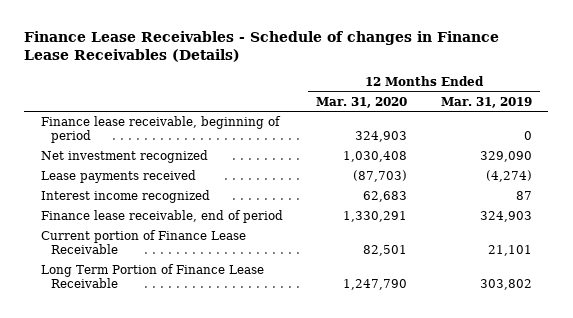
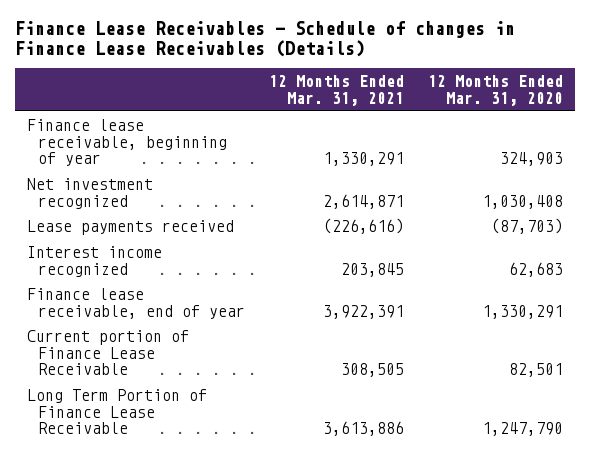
- | 12 Months Ended Mar. 31, 2020 | 12 Months Ended Mar. 31, 2019
+ | 12 Months Ended Mar. 31, 2021 | 12 Months Ended Mar. 31, 2020
- Finance lease receivable, beginning of period | 324,903 | 0
+ Finance lease receivable, beginning of year | 1,330,291 | 324,903
- Finance lease receivable, end of period | 1,330,291 | 324,903
+ Finance lease receivable, end of year | 3,922,391 | 1,330,291

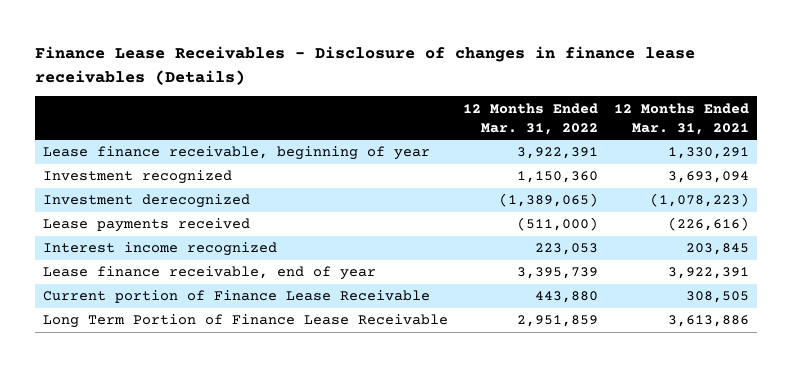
- Finance Lease Receivables - Schedule of changes in Finance Lease Receivables (Details)
+ Finance Lease Receivables - Disclosure of changes in finance lease receivables (Details)
- | 12 Months Ended Mar. 31, 2021 | 12 Months Ended Mar. 31, 2020
+ | 12 Months Ended Mar. 31, 2022 | 12 Months Ended Mar. 31, 2021
- Finance lease receivable, beginning of year | 1,330,291 | 324,903
- Net investment recognized | 2,614,871 | 1,030,408
+ Lease finance receivable, beginning of year | 3,922,391 | 1,330,291
+ Investment recognized | 1,150,360 | 3,693,094
+ Investment derecognized | (1,389,065) | (1,078,223)
- Finance lease receivable, end of year | 3,922,391 | 1,330,291
+ Lease finance receivable, end of year | 3,395,739 | 3,922,391

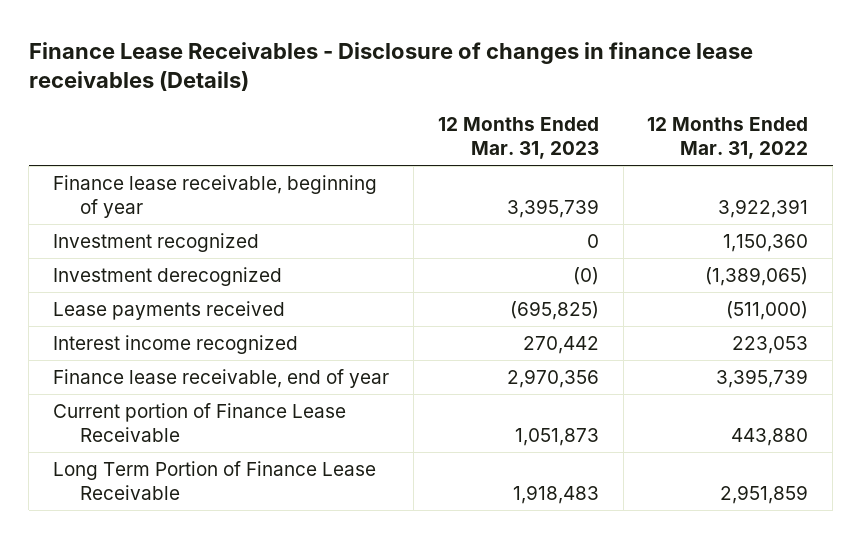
- | 12 Months Ended Mar. 31, 2022 | 12 Months Ended Mar. 31, 2021
+ | 12 Months Ended Mar. 31, 2023 | 12 Months Ended Mar. 31, 2022
- Lease finance receivable, beginning of year | 3,922,391 | 1,330,291
+ Finance lease receivable, beginning of year | 3,395,739 | 3,922,391
- Lease finance receivable, end of year | 3,395,739 | 3,922,391
+ Finance lease receivable, end of year | 2,970,356 | 3,395,739

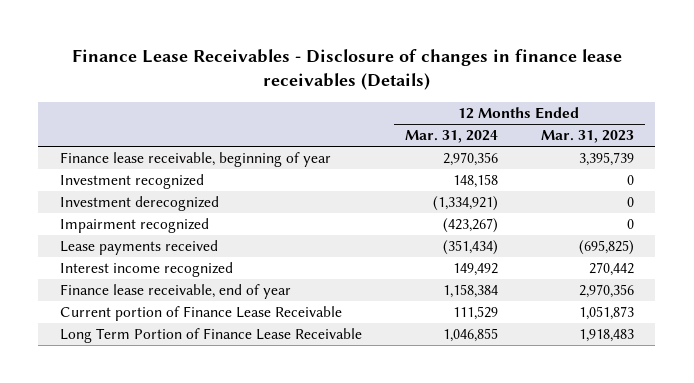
- | 12 Months Ended Mar. 31, 2023 | 12 Months Ended Mar. 31, 2022
+ | 12 Months Ended Mar. 31, 2024 | 12 Months Ended Mar. 31, 2023
- Investment derecognized | (0) | (1,389,065)
+ Investment derecognized | (1,334,921) | 0
+ Impairment recognized | (423,267) | 0

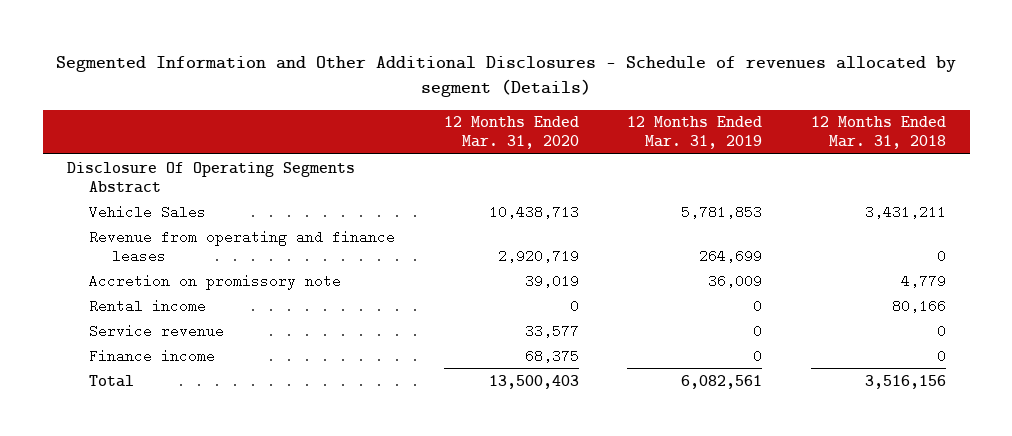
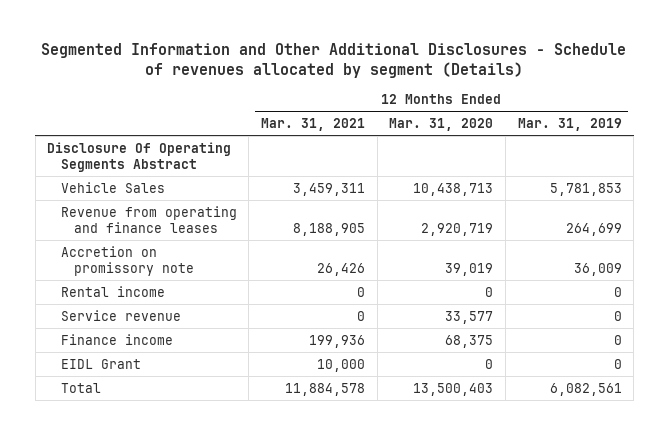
- | 12 Months Ended Mar. 31, 2020 | 12 Months Ended Mar. 31, 2019 | 12 Months Ended Mar. 31, 2018
+ | 12 Months Ended Mar. 31, 2021 | 12 Months Ended Mar. 31, 2020 | 12 Months Ended Mar. 31, 2019
+ EIDL Grant | 10,000 | 0 | 0

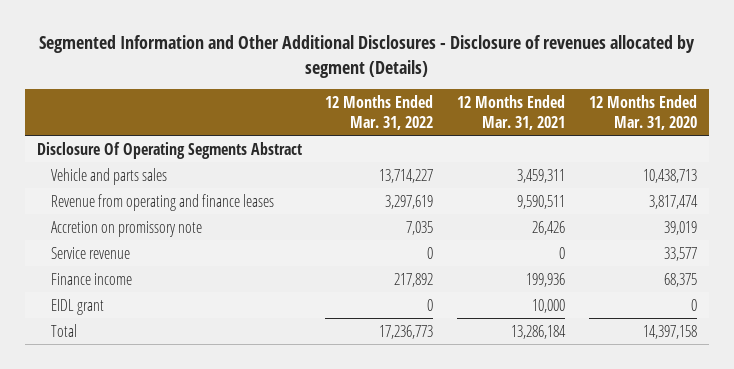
- Segmented Information and Other Additional Disclosures - Schedule of revenues allocated by segment (Details)
+ Segmented Information and Other Additional Disclosures - Disclosure of revenues allocated by segment (Details)
- | 12 Months Ended Mar. 31, 2021 | 12 Months Ended Mar. 31, 2020 | 12 Months Ended Mar. 31, 2019
+ | 12 Months Ended Mar. 31, 2022 | 12 Months Ended Mar. 31, 2021 | 12 Months Ended Mar. 31, 2020
- Vehicle Sales | 3,459,311 | 10,438,713 | 5,781,853
- Revenue from operating and finance leases | 8,188,905 | 2,920,719 | 264,699
+ Vehicle and parts sales | 13,714,227 | 3,459,311 | 10,438,713
+ Revenue from operating and finance leases | 3,297,619 | 9,590,511 | 3,817,474
- Rental income | 0 | 0 | 0
- EIDL Grant | 10,000 | 0 | 0
- Total | 11,884,578 | 13,500,403 | 6,082,561
+ EIDL grant | 0 | 10,000 | 0
+ Total | 17,236,773 | 13,286,184 | 14,397,158

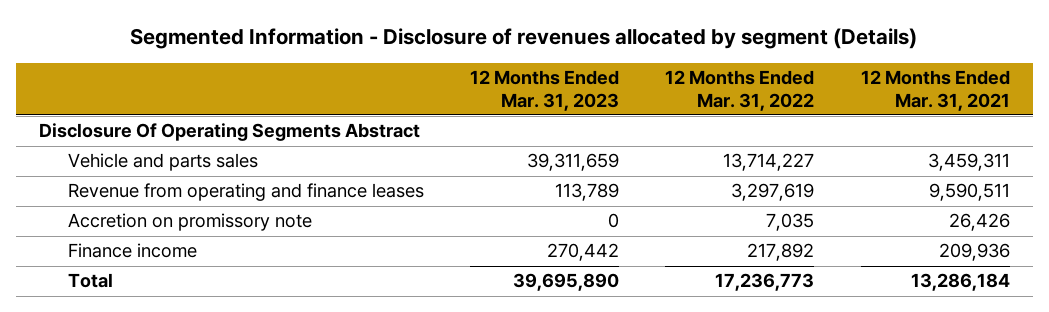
- Segmented Information and Other Additional Disclosures - Disclosure of revenues allocated by segment (Details)
+ Segmented Information - Disclosure of revenues allocated by segment (Details)
- | 12 Months Ended Mar. 31, 2022 | 12 Months Ended Mar. 31, 2021 | 12 Months Ended Mar. 31, 2020
+ | 12 Months Ended Mar. 31, 2023 | 12 Months Ended Mar. 31, 2022 | 12 Months Ended Mar. 31, 2021
- Service revenue | 0 | 0 | 33,577
- Finance income | 217,892 | 199,936 | 68,375
- EIDL grant | 0 | 10,000 | 0
+ Finance income | 270,442 | 217,892 | 209,936

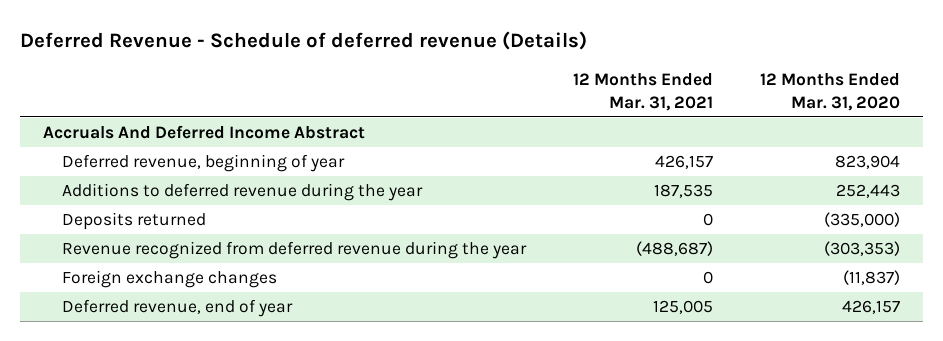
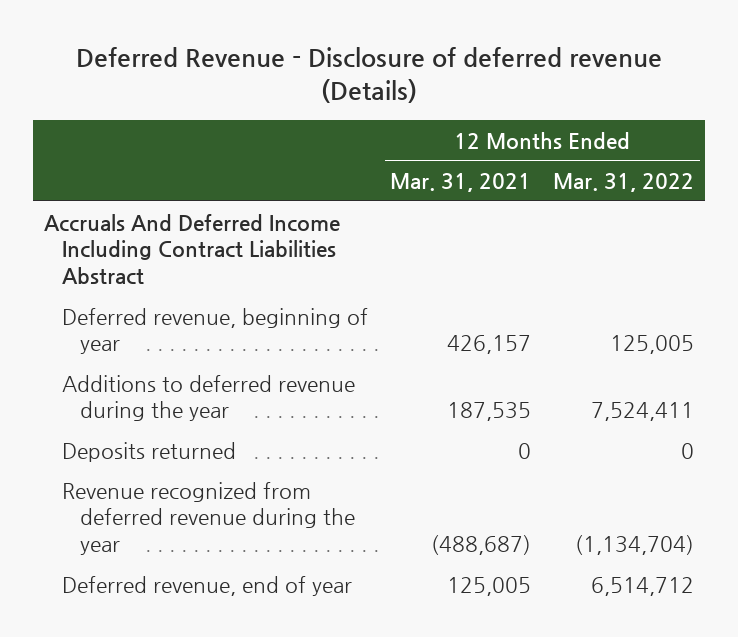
- Deferred Revenue - Schedule of deferred revenue (Details)
+ Deferred Revenue - Disclosure of deferred revenue (Details)
- | 12 Months Ended Mar. 31, 2021 | 12 Months Ended Mar. 31, 2020
+ | 12 Months Ended Mar. 31, 2021 | 12 Months Ended Mar. 31, 2022
- Accruals And Deferred Income Abstract
+ Accruals And Deferred Income Including Contract Liabilities Abstract
- Foreign exchange changes | 0 | (11,837)

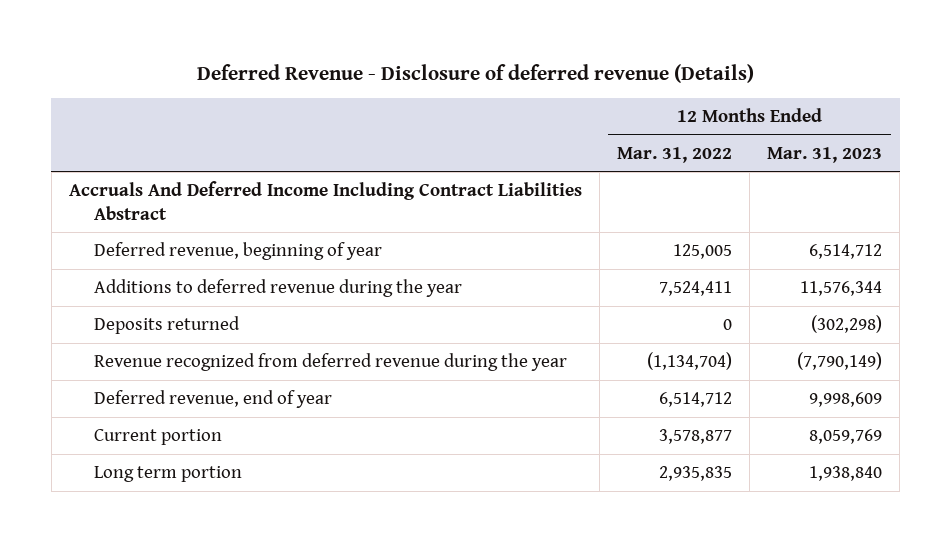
- | 12 Months Ended Mar. 31, 2021 | 12 Months Ended Mar. 31, 2022
+ | 12 Months Ended Mar. 31, 2022 | 12 Months Ended Mar. 31, 2023
+ Current portion | 3,578,877 | 8,059,769
+ Long term portion | 2,935,835 | 1,938,840

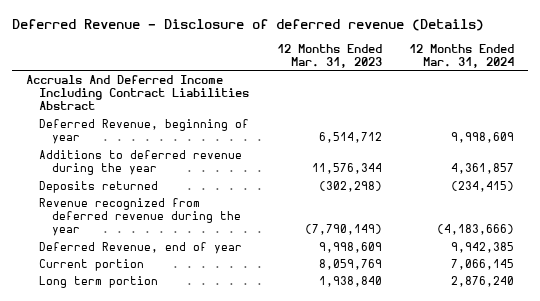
- | 12 Months Ended Mar. 31, 2022 | 12 Months Ended Mar. 31, 2023
+ | 12 Months Ended Mar. 31, 2023 | 12 Months Ended Mar. 31, 2024
- Deferred revenue, beginning of year | 125,005 | 6,514,712
+ Deferred Revenue, beginning of year | 6,514,712 | 9,998,609
- Deferred revenue, end of year | 6,514,712 | 9,998,609
+ Deferred Revenue, end of year | 9,998,609 | 9,942,385

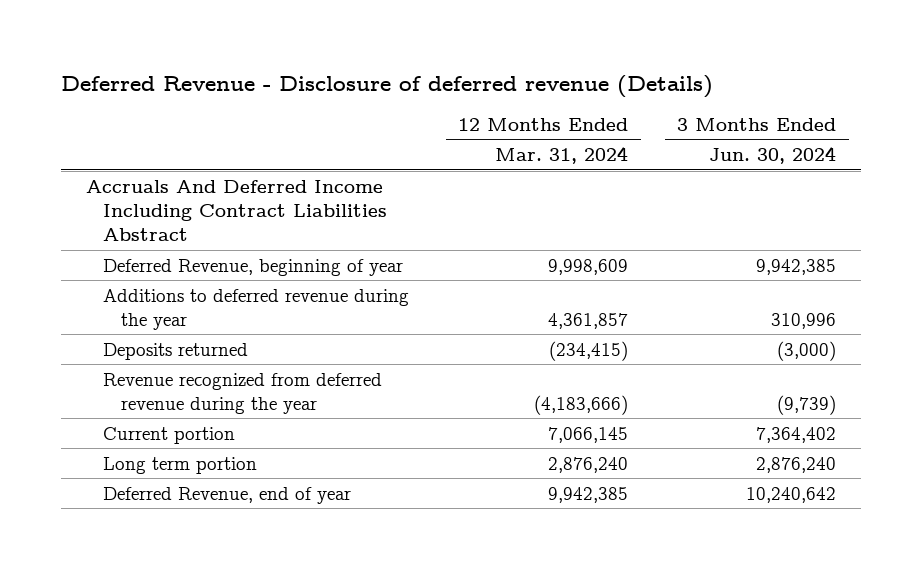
- | 12 Months Ended Mar. 31, 2023 | 12 Months Ended Mar. 31, 2024
+ | 12 Months Ended Mar. 31, 2024 | 3 Months Ended Jun. 30, 2024
moved down: Deferred Revenue, end of year | 9,942,385 | 10,240,642

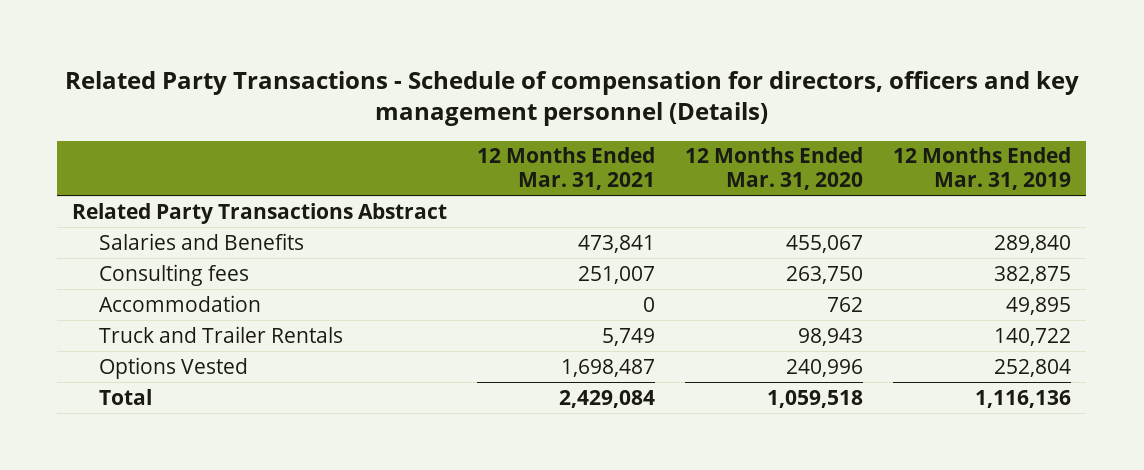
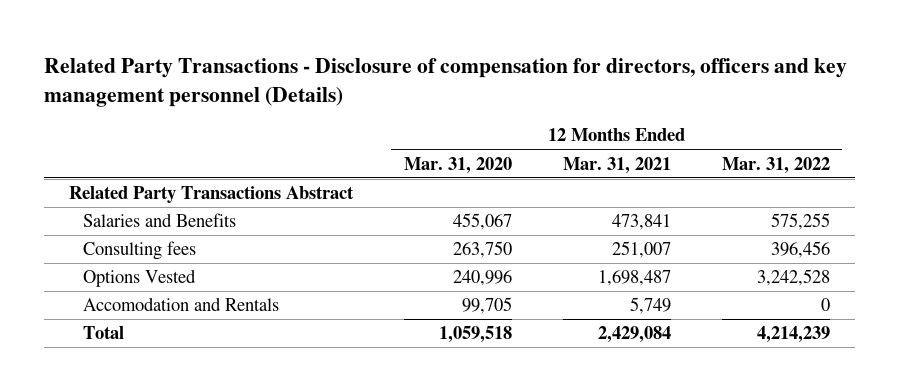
- Related Party Transactions - Schedule of compensation for directors, officers and key management personnel (Details)
+ Related Party Transactions - Disclosure of compensation for directors, officers and key management personnel (Details)
- | 12 Months Ended Mar. 31, 2021 | 12 Months Ended Mar. 31, 2020 | 12 Months Ended Mar. 31, 2019
+ | 12 Months Ended Mar. 31, 2020 | 12 Months Ended Mar. 31, 2021 | 12 Months Ended Mar. 31, 2022
- Accommodation | 0 | 762 | 49,895
- Truck and Trailer Rentals | 5,749 | 98,943 | 140,722
+ Accomodation and Rentals | 99,705 | 5,749 | 0

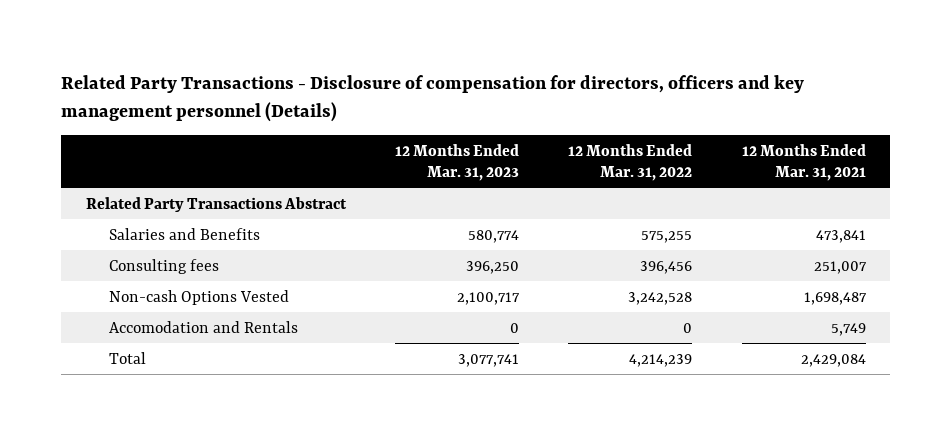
- | 12 Months Ended Mar. 31, 2020 | 12 Months Ended Mar. 31, 2021 | 12 Months Ended Mar. 31, 2022
+ | 12 Months Ended Mar. 31, 2023 | 12 Months Ended Mar. 31, 2022 | 12 Months Ended Mar. 31, 2021
- Options Vested | 240,996 | 1,698,487 | 3,242,528
+ Non-cash Options Vested | 2,100,717 | 3,242,528 | 1,698,487

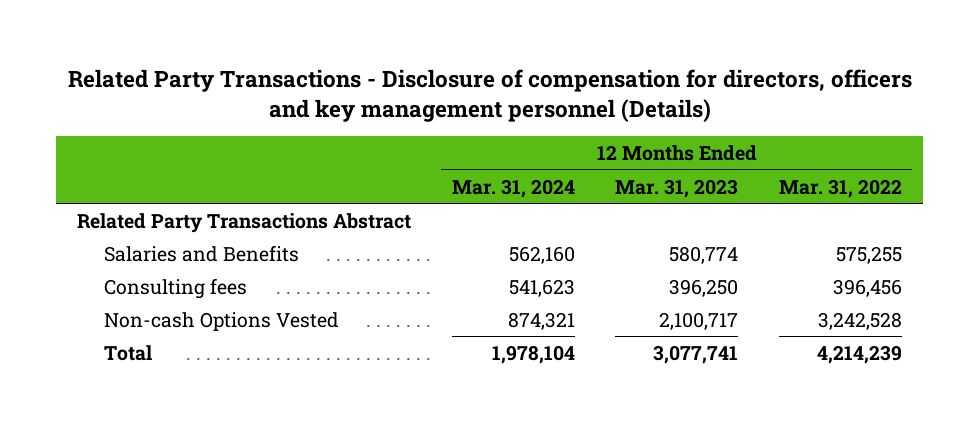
- | 12 Months Ended Mar. 31, 2023 | 12 Months Ended Mar. 31, 2022 | 12 Months Ended Mar. 31, 2021
+ | 12 Months Ended Mar. 31, 2024 | 12 Months Ended Mar. 31, 2023 | 12 Months Ended Mar. 31, 2022
- Accomodation and Rentals | 0 | 0 | 5,749

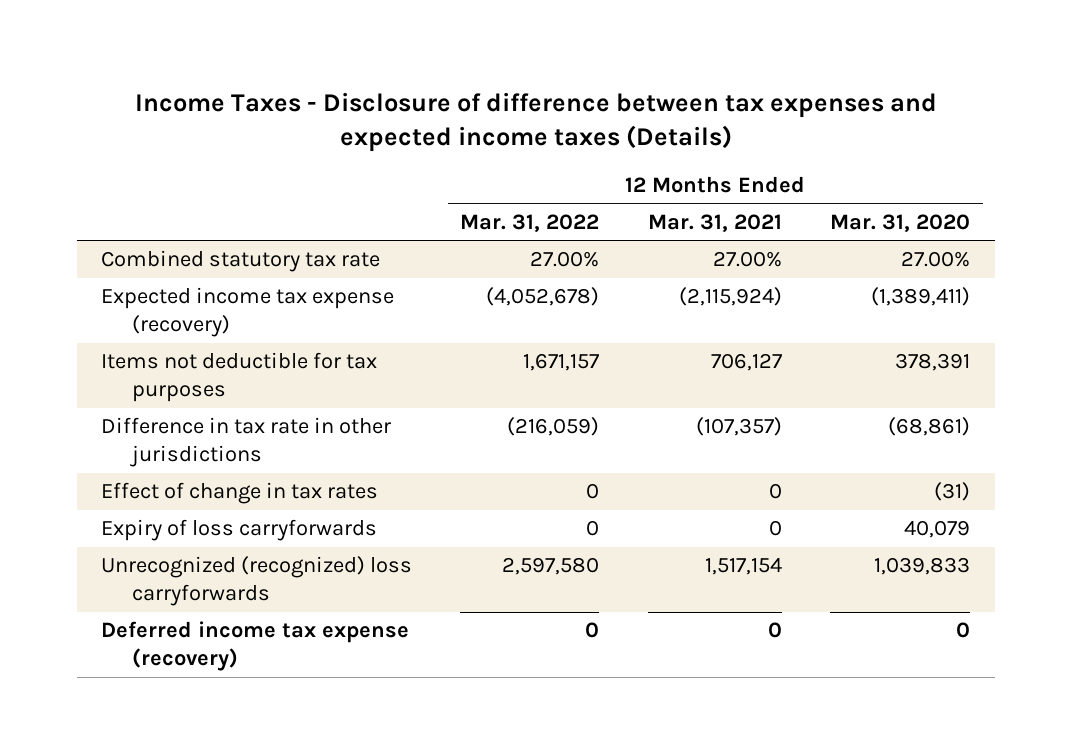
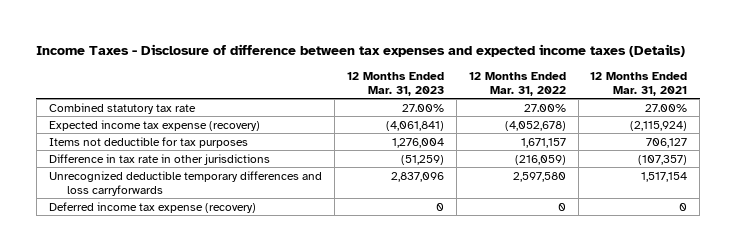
- | 12 Months Ended Mar. 31, 2022 | 12 Months Ended Mar. 31, 2021 | 12 Months Ended Mar. 31, 2020
+ | 12 Months Ended Mar. 31, 2023 | 12 Months Ended Mar. 31, 2022 | 12 Months Ended Mar. 31, 2021
- Effect of change in tax rates | 0 | 0 | (31)
- Expiry of loss carryforwards | 0 | 0 | 40,079
- Unrecognized (recognized) loss carryforwards | 2,597,580 | 1,517,154 | 1,039,833
+ Unrecognized deductible temporary differences and loss carryforwards | 2,837,096 | 2,597,580 | 1,517,154

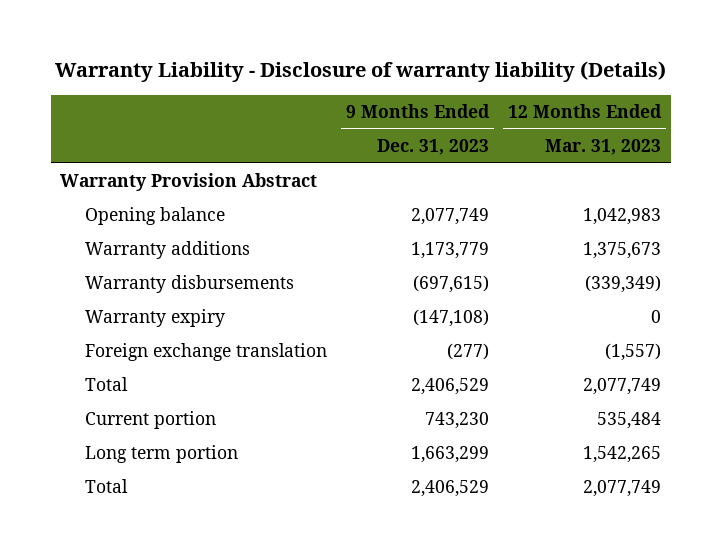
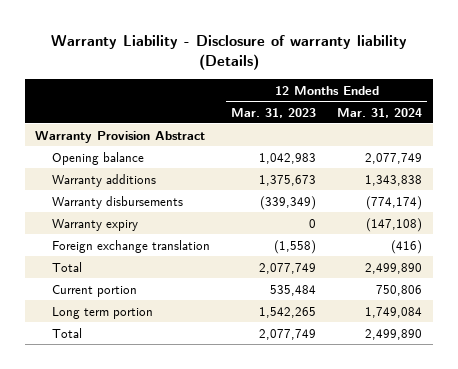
- | 9 Months Ended Dec. 31, 2023 | 12 Months Ended Mar. 31, 2023
+ | 12 Months Ended Mar. 31, 2023 | 12 Months Ended Mar. 31, 2024
- Foreign exchange translation | (277) | (1,557)
+ Foreign exchange translation | (1,558) | (416)

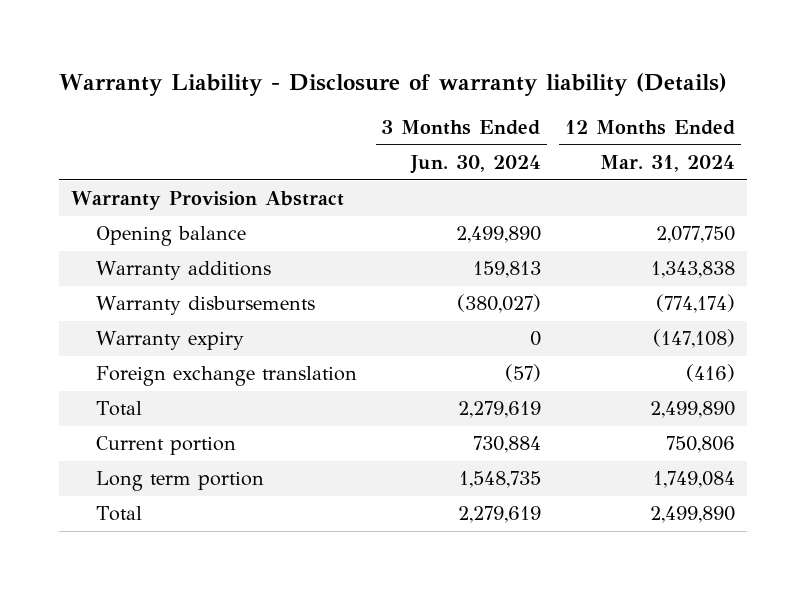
- | 12 Months Ended Mar. 31, 2023 | 12 Months Ended Mar. 31, 2024
+ | 3 Months Ended Jun. 30, 2024 | 12 Months Ended Mar. 31, 2024
- Opening balance | 1,042,983 | 2,077,749
+ Opening balance | 2,499,890 | 2,077,750

